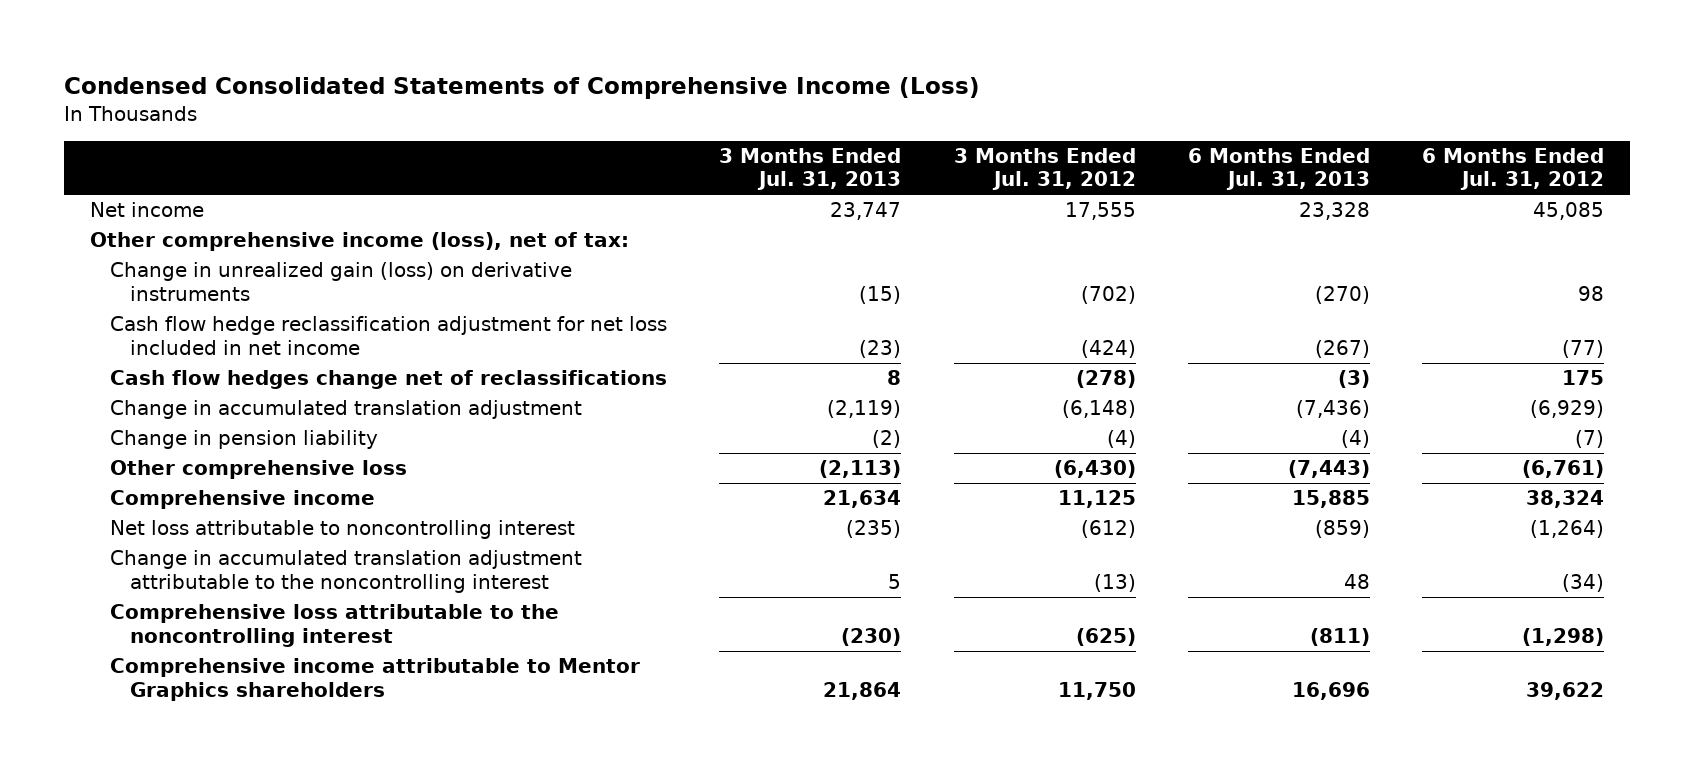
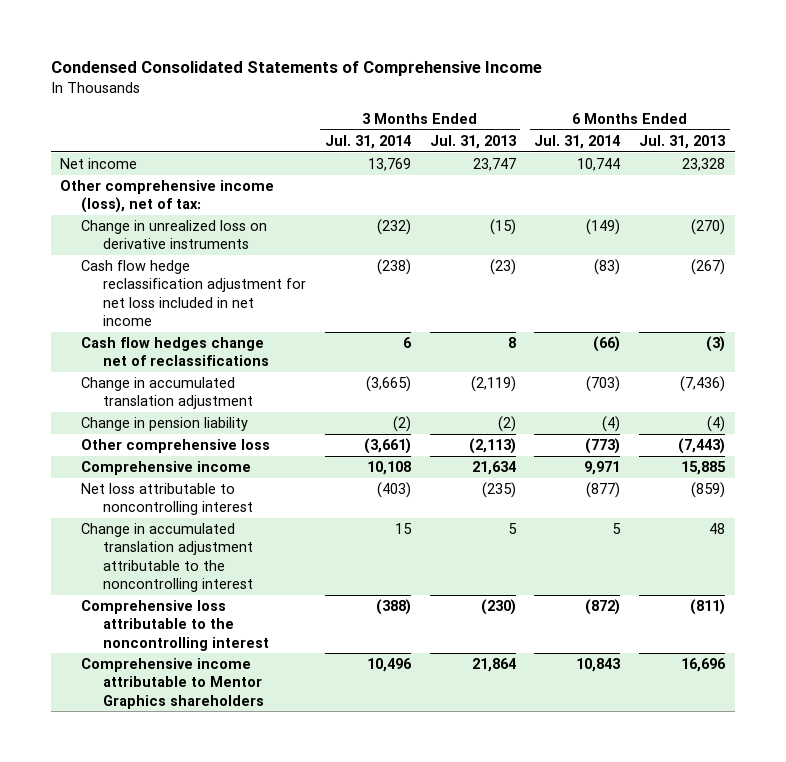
- Condensed Consolidated Statements of Comprehensive Income (Loss)
+ Condensed Consolidated Statements of Comprehensive Income
- | 3 Months Ended Jul. 31, 2013 | 3 Months Ended Jul. 31, 2012 | 6 Months Ended Jul. 31, 2013 | 6 Months Ended Jul. 31, 2012
+ | 3 Months Ended Jul. 31, 2014 | 3 Months Ended Jul. 31, 2013 | 6 Months Ended Jul. 31, 2014 | 6 Months Ended Jul. 31, 2013
- Change in unrealized gain (loss) on derivative instruments | (15) | (702) | (270) | 98
+ Change in unrealized loss on derivative instruments | (232) | (15) | (149) | (270)

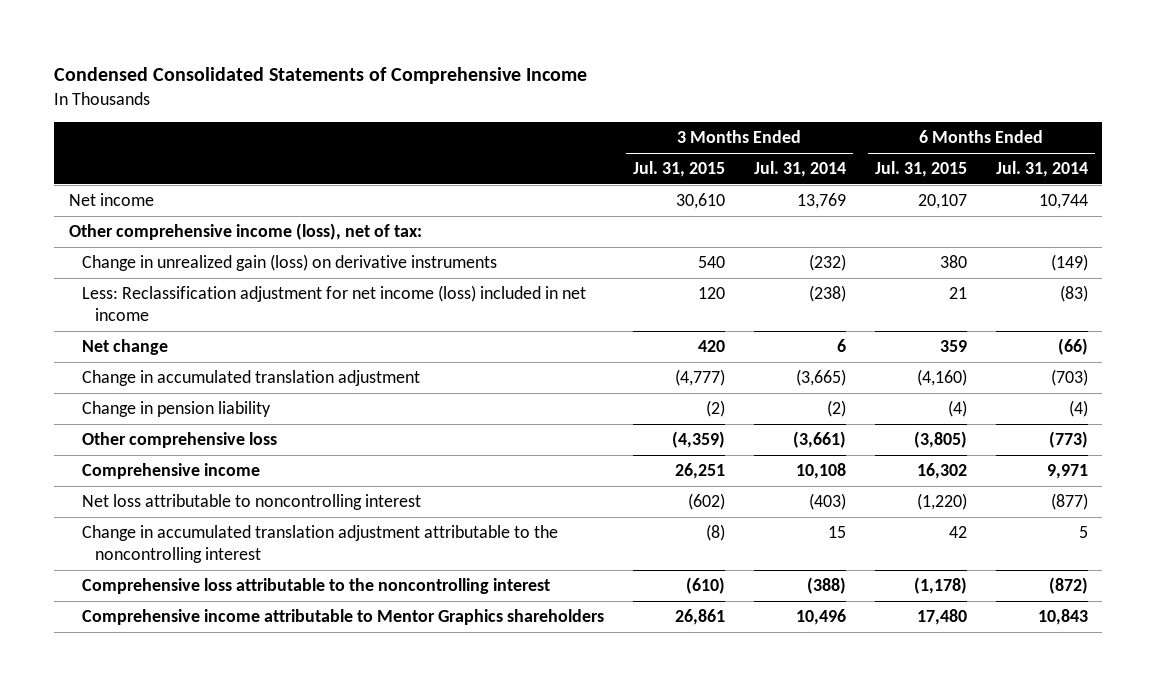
- | 3 Months Ended Jul. 31, 2014 | 3 Months Ended Jul. 31, 2013 | 6 Months Ended Jul. 31, 2014 | 6 Months Ended Jul. 31, 2013
+ | 3 Months Ended Jul. 31, 2015 | 3 Months Ended Jul. 31, 2014 | 6 Months Ended Jul. 31, 2015 | 6 Months Ended Jul. 31, 2014
- Change in unrealized loss on derivative instruments | (232) | (15) | (149) | (270)
- Cash flow hedge reclassification adjustment for net loss included in net income | (238) | (23) | (83) | (267)
- Cash flow hedges change net of reclassifications | 6 | 8 | (66) | (3)
+ Change in unrealized gain (loss) on derivative instruments | 540 | (232) | 380 | (149)
+ Less: Reclassification adjustment for net income (loss) included in net income | 120 | (238) | 21 | (83)
+ Net change | 420 | 6 | 359 | (66)

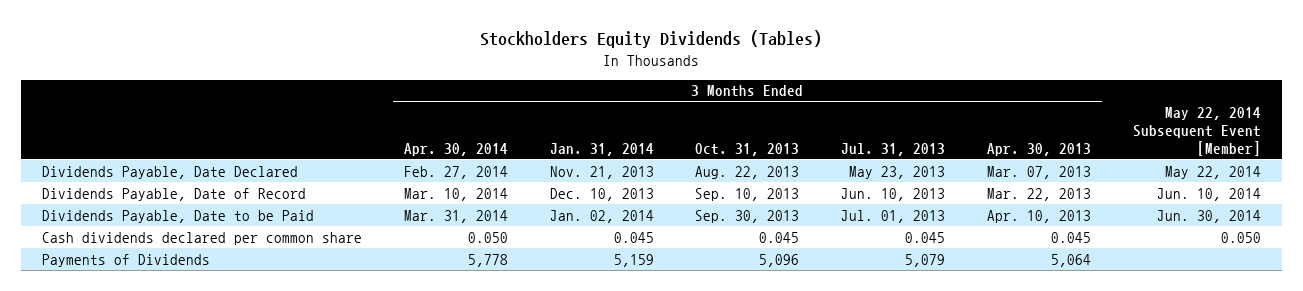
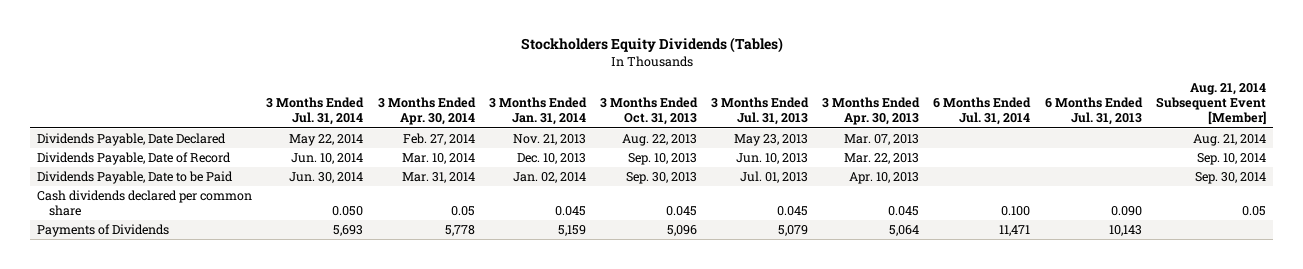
- | 3 Months Ended Apr. 30, 2014 | 3 Months Ended Jan. 31, 2014 | 3 Months Ended Oct. 31, 2013 | 3 Months Ended Jul. 31, 2013 | 3 Months Ended Apr. 30, 2013 | May 22, 2014 Subsequent Event [Member]
+ | 3 Months Ended Jul. 31, 2014 | 3 Months Ended Apr. 30, 2014 | 3 Months Ended Jan. 31, 2014 | 3 Months Ended Oct. 31, 2013 | 3 Months Ended Jul. 31, 2013 | 3 Months Ended Apr. 30, 2013 | 6 Months Ended Jul. 31, 2014 | 6 Months Ended Jul. 31, 2013 | Aug. 21, 2014 Subsequent Event [Member]
- Cash dividends declared per common share | 0.050 | 0.045 | 0.045 | 0.045 | 0.045 | 0.050
+ Cash dividends declared per common share | 0.050 | 0.05 | 0.045 | 0.045 | 0.045 | 0.045 | 0.100 | 0.090 | 0.05

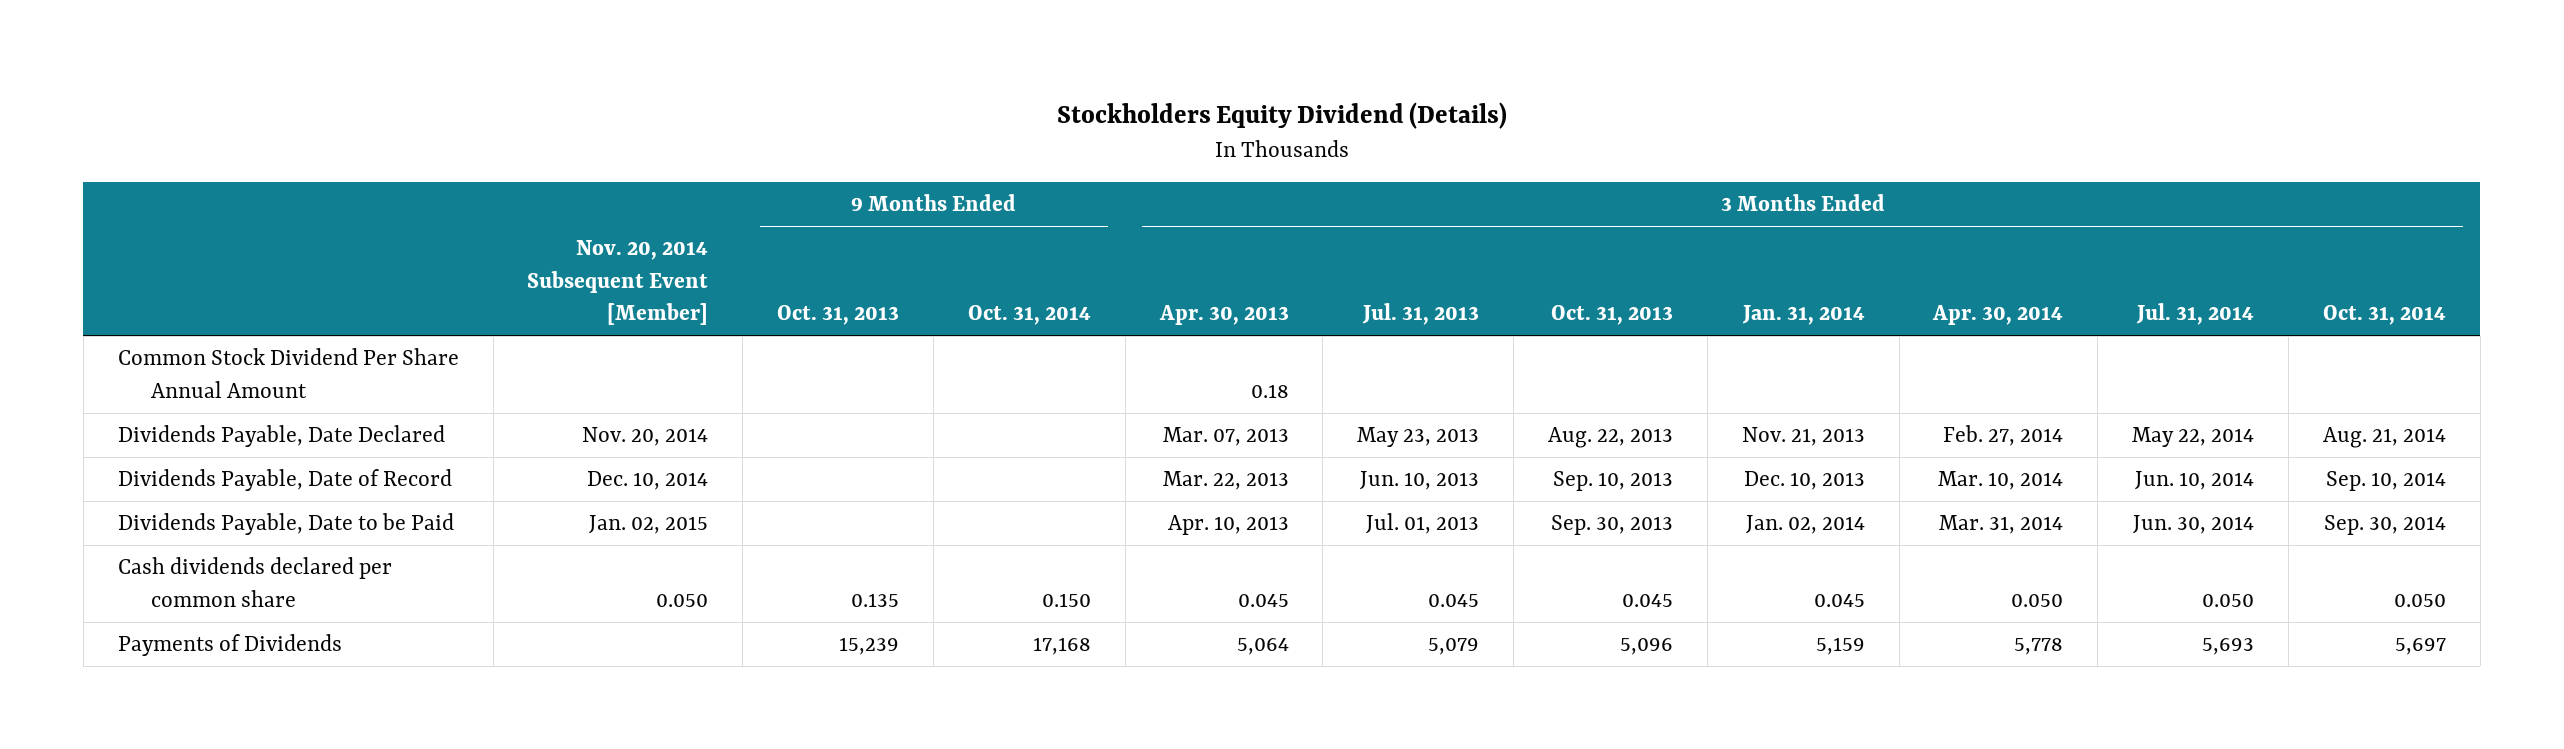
- Stockholders Equity Dividends (Tables)
+ Stockholders Equity Dividend (Details)
- | 3 Months Ended Jul. 31, 2014 | 3 Months Ended Apr. 30, 2014 | 3 Months Ended Jan. 31, 2014 | 3 Months Ended Oct. 31, 2013 | 3 Months Ended Jul. 31, 2013 | 3 Months Ended Apr. 30, 2013 | 6 Months Ended Jul. 31, 2014 | 6 Months Ended Jul. 31, 2013 | Aug. 21, 2014 Subsequent Event [Member]
+ | Nov. 20, 2014 Subsequent Event [Member] | 9 Months Ended Oct. 31, 2013 | 9 Months Ended Oct. 31, 2014 | 3 Months Ended Apr. 30, 2013 | 3 Months Ended Jul. 31, 2013 | 3 Months Ended Oct. 31, 2013 | 3 Months Ended Jan. 31, 2014 | 3 Months Ended Apr. 30, 2014 | 3 Months Ended Jul. 31, 2014 | 3 Months Ended Oct. 31, 2014
+ Common Stock Dividend Per Share Annual Amount | | | | 0.18 | | | | | |
- Cash dividends declared per common share | 0.050 | 0.05 | 0.045 | 0.045 | 0.045 | 0.045 | 0.100 | 0.090 | 0.05
+ Cash dividends declared per common share | 0.050 | 0.135 | 0.150 | 0.045 | 0.045 | 0.045 | 0.045 | 0.050 | 0.050 | 0.050

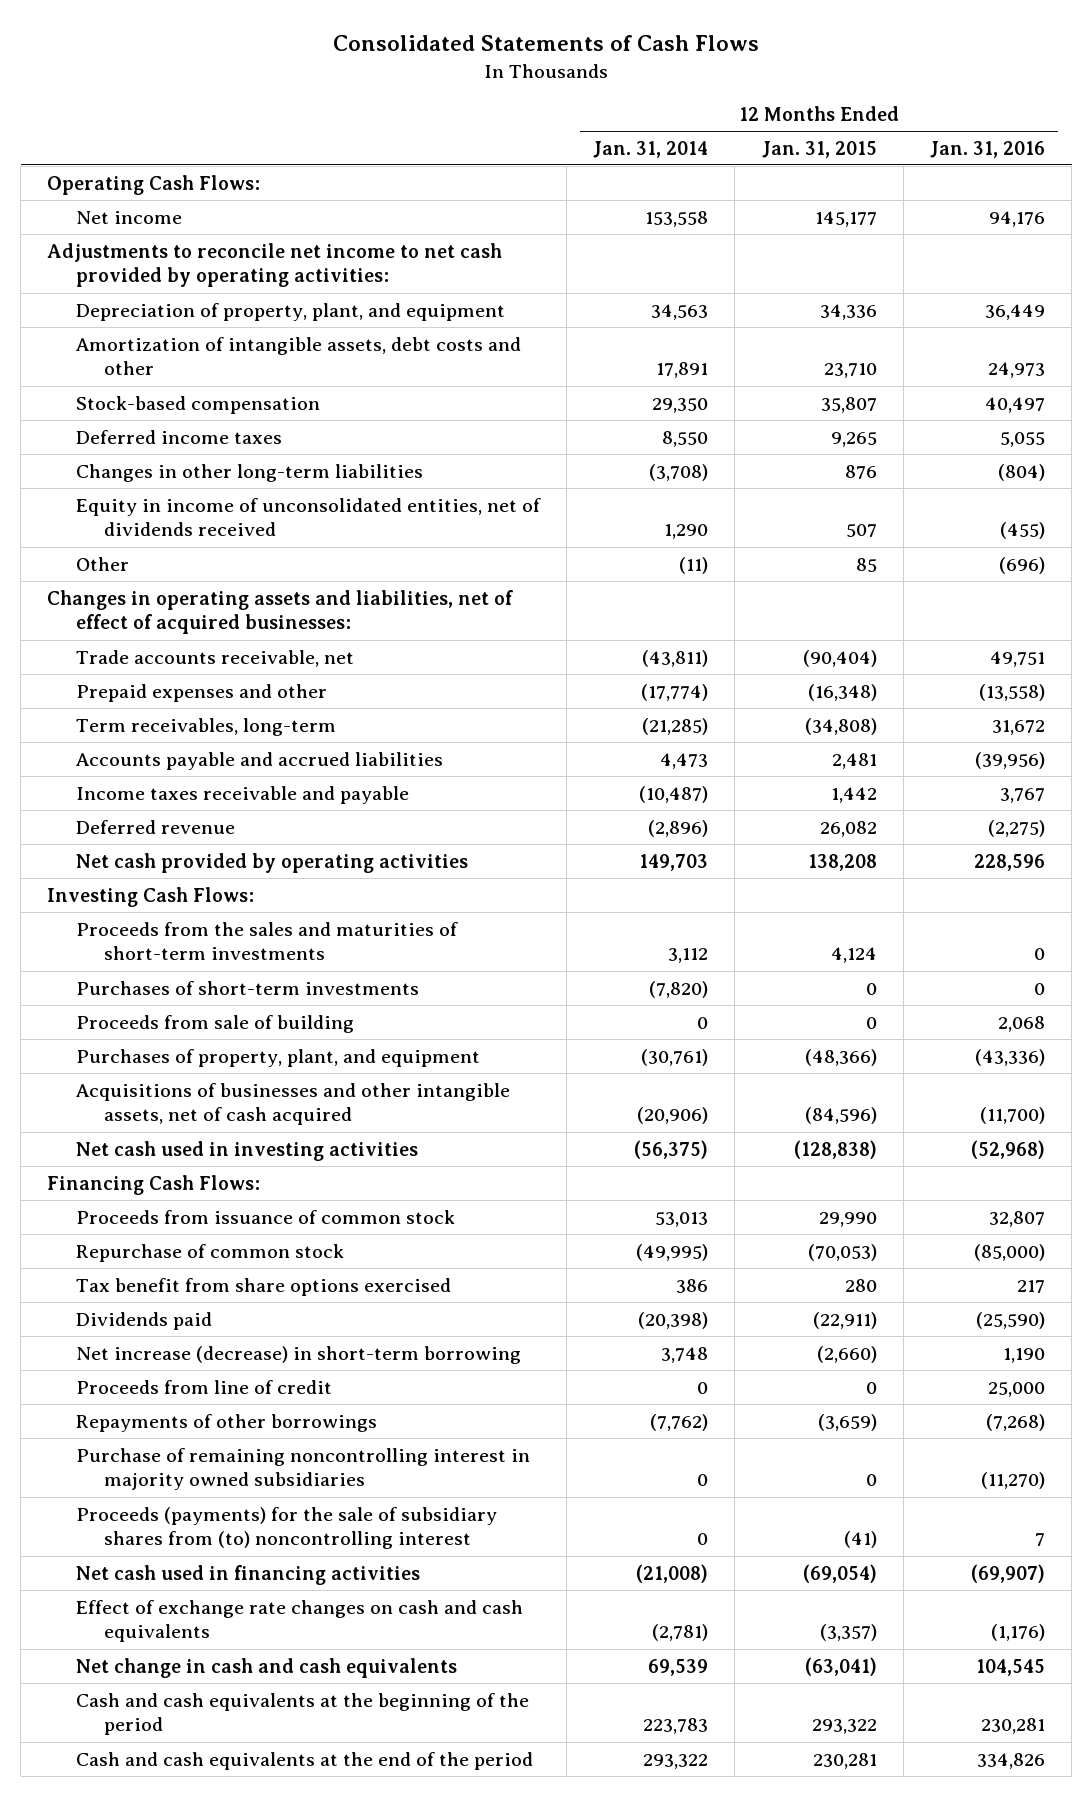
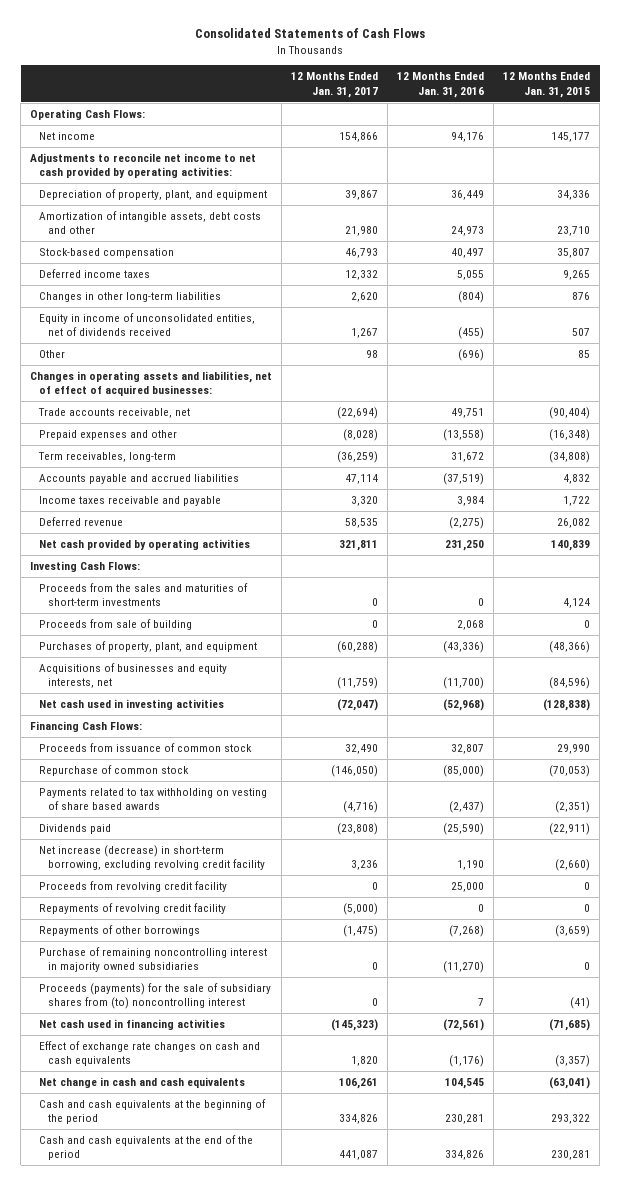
- | 12 Months Ended Jan. 31, 2014 | 12 Months Ended Jan. 31, 2015 | 12 Months Ended Jan. 31, 2016
+ | 12 Months Ended Jan. 31, 2017 | 12 Months Ended Jan. 31, 2016 | 12 Months Ended Jan. 31, 2015
- Accounts payable and accrued liabilities | 4,473 | 2,481 | (39,956)
- Income taxes receivable and payable | (10,487) | 1,442 | 3,767
+ Accounts payable and accrued liabilities | 47,114 | (37,519) | 4,832
+ Income taxes receivable and payable | 3,320 | 3,984 | 1,722
- Net cash provided by operating activities | 149,703 | 138,208 | 228,596
+ Net cash provided by operating activities | 321,811 | 231,250 | 140,839
- Purchases of short-term investments | (7,820) | 0 | 0
- Acquisitions of businesses and other intangible assets, net of cash acquired | (20,906) | (84,596) | (11,700)
+ Acquisitions of businesses and equity interests, net | (11,759) | (11,700) | (84,596)
- Tax benefit from share options exercised | 386 | 280 | 217
+ Payments related to tax withholding on vesting of share based awards | (4,716) | (2,437) | (2,351)
- Net increase (decrease) in short-term borrowing | 3,748 | (2,660) | 1,190
- Proceeds from line of credit | 0 | 0 | 25,000
+ Net increase (decrease) in short-term borrowing, excluding revolving credit facility | 3,236 | 1,190 | (2,660)
+ Proceeds from revolving credit facility | 0 | 25,000 | 0
+ Repayments of revolving credit facility | (5,000) | 0 | 0
- Net cash used in financing activities | (21,008) | (69,054) | (69,907)
+ Net cash used in financing activities | (145,323) | (72,561) | (71,685)

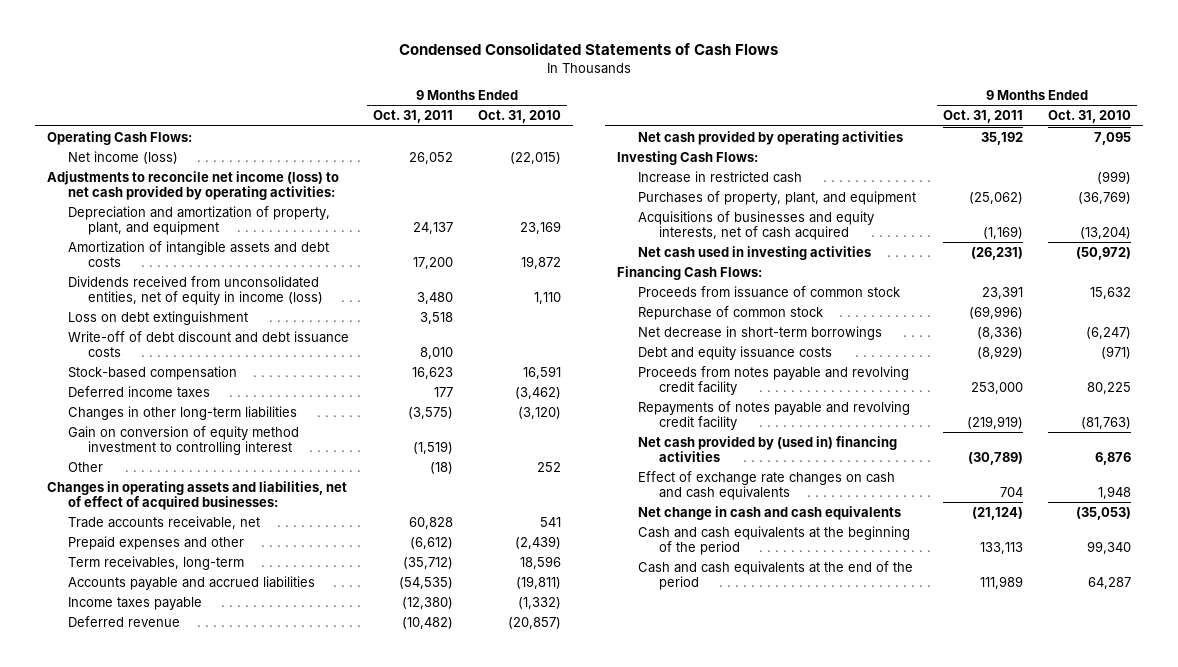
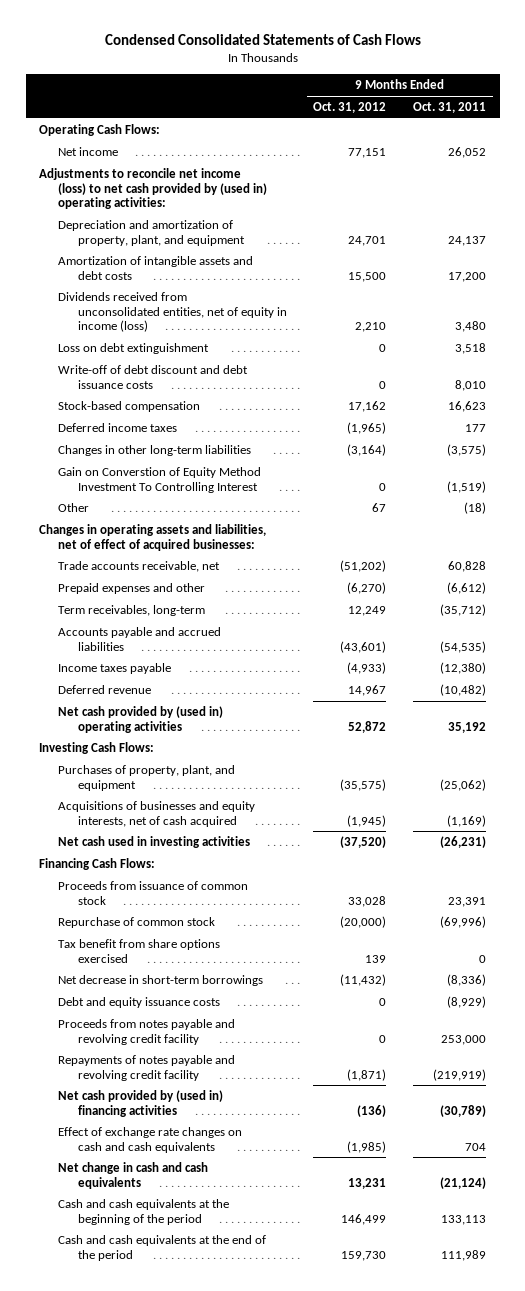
- | 9 Months Ended Oct. 31, 2011 | 9 Months Ended Oct. 31, 2010
+ | 9 Months Ended Oct. 31, 2012 | 9 Months Ended Oct. 31, 2011
- Net income (loss) | 26,052 | (22,015)
- Adjustments to reconcile net income (loss) to net cash provided by operating activities:
+ Net income | 77,151 | 26,052
+ Adjustments to reconcile net income (loss) to net cash provided by (used in) operating activities:
- Gain on conversion of equity method investment to controlling interest | (1,519) |
+ Gain on Converstion of Equity Method Investment To Controlling Interest | 0 | (1,519)
- Net cash provided by operating activities | 35,192 | 7,095
+ Net cash provided by (used in) operating activities | 52,872 | 35,192
- Increase in restricted cash | | (999)
+ Tax benefit from share options exercised | 139 | 0

